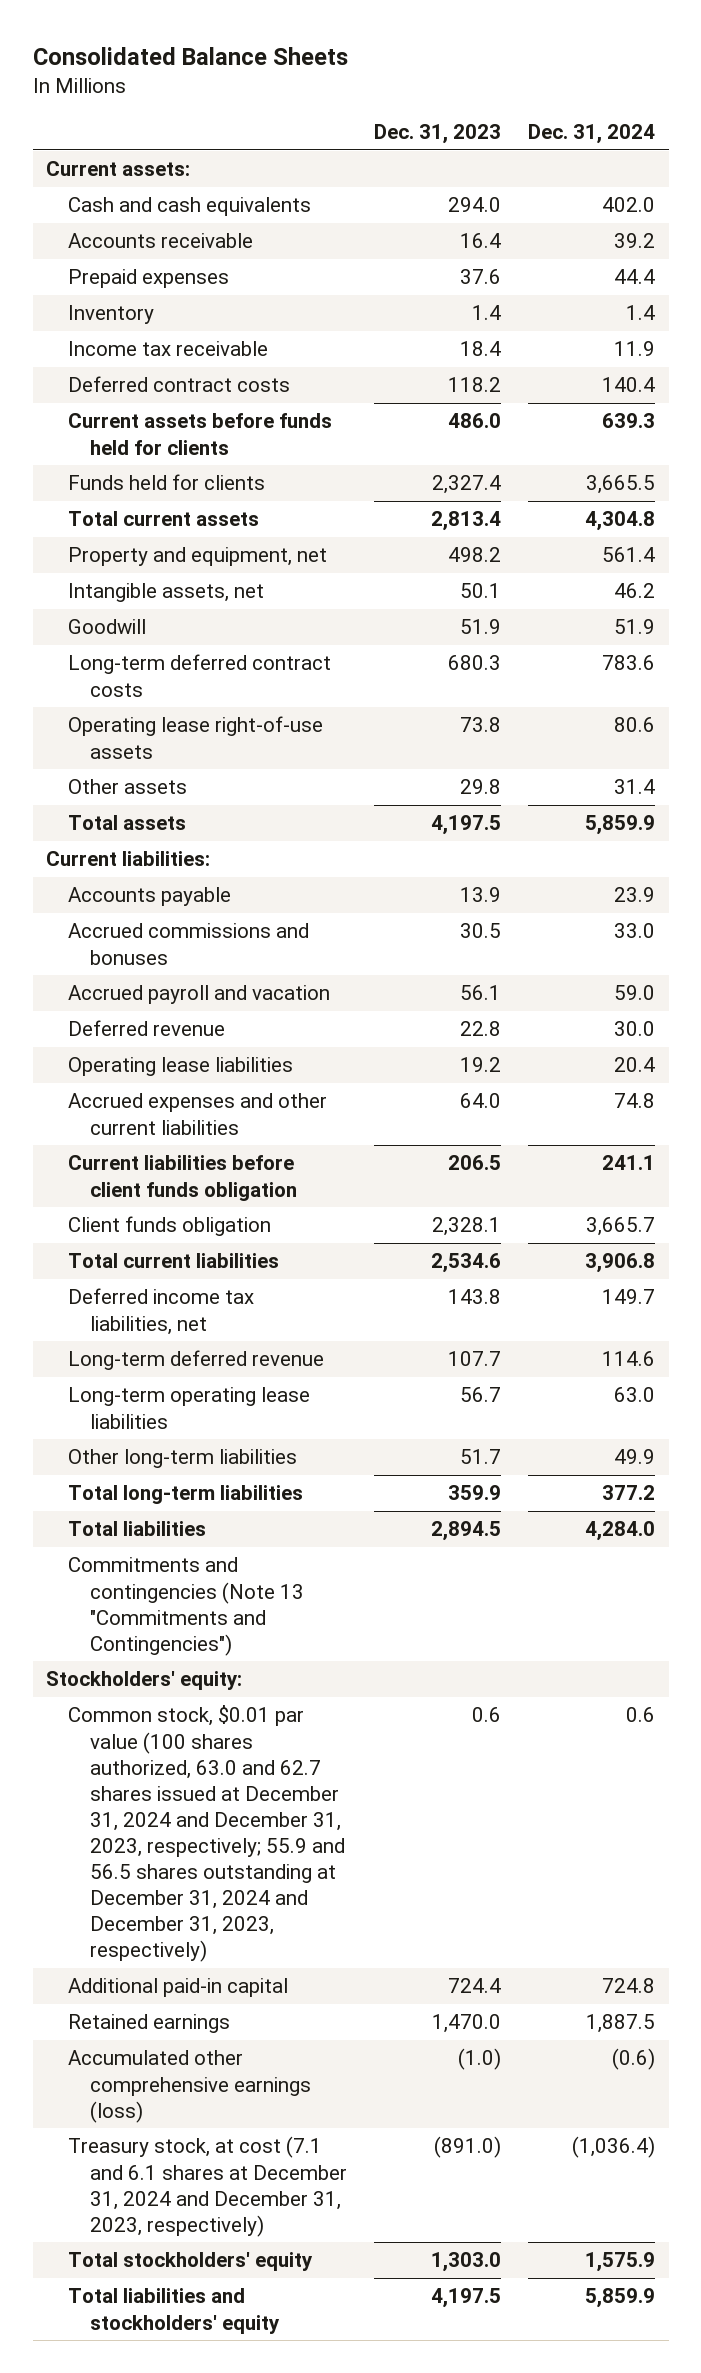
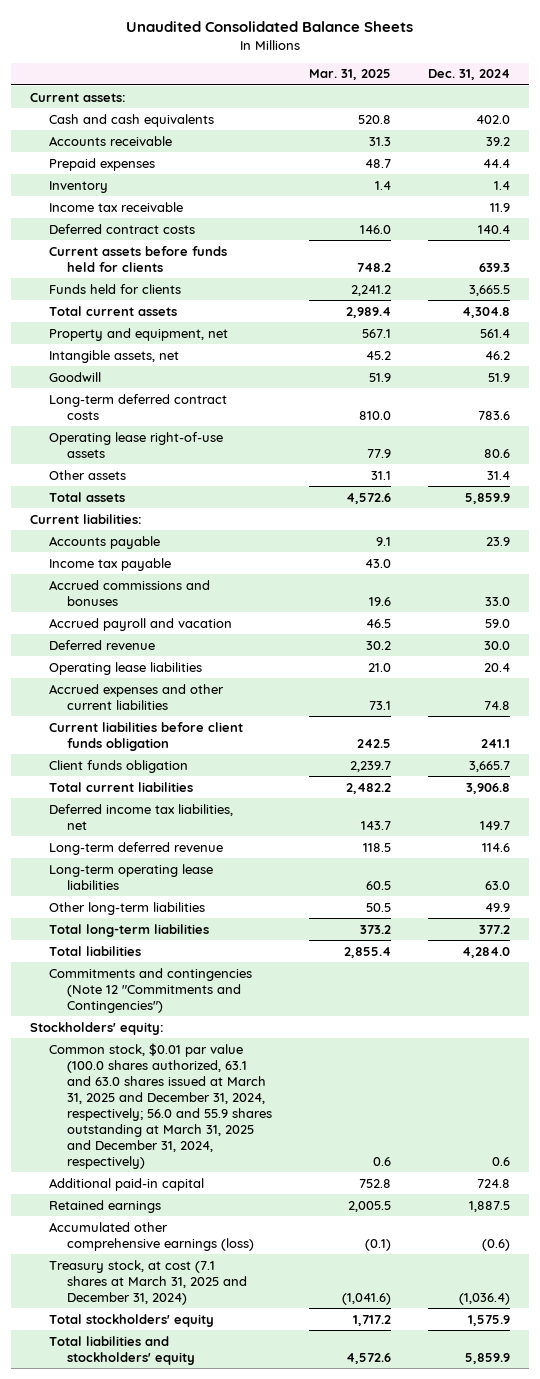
- Consolidated Balance Sheets
+ Unaudited Consolidated Balance Sheets
- | Dec. 31, 2023 | Dec. 31, 2024
+ | Mar. 31, 2025 | Dec. 31, 2024
+ Income tax payable | 43.0 |
- Commitments and contingencies (Note 13 "Commitments and Contingencies")
+ Commitments and contingencies (Note 12 "Commitments and Contingencies")
- Common stock, $0.01 par value (100 shares authorized, 63.0 and 62.7 shares issued at December 31, 2024 and December 31, 2023, respectively; 55.9 and 56.5 shares outstanding at December 31, 2024 and December 31, 2023, respectively) | 0.6 | 0.6
+ Common stock, $0.01 par value (100.0 shares authorized, 63.1 and 63.0 shares issued at March 31, 2025 and December 31, 2024, respectively; 56.0 and 55.9 shares outstanding at March 31, 2025 and December 31, 2024, respectively) | 0.6 | 0.6
- Treasury stock, at cost (7.1 and 6.1 shares at December 31, 2024 and December 31, 2023, respectively) | (891.0) | (1,036.4)
+ Treasury stock, at cost (7.1 shares at March 31, 2025 and December 31, 2024) | (1,041.6) | (1,036.4)

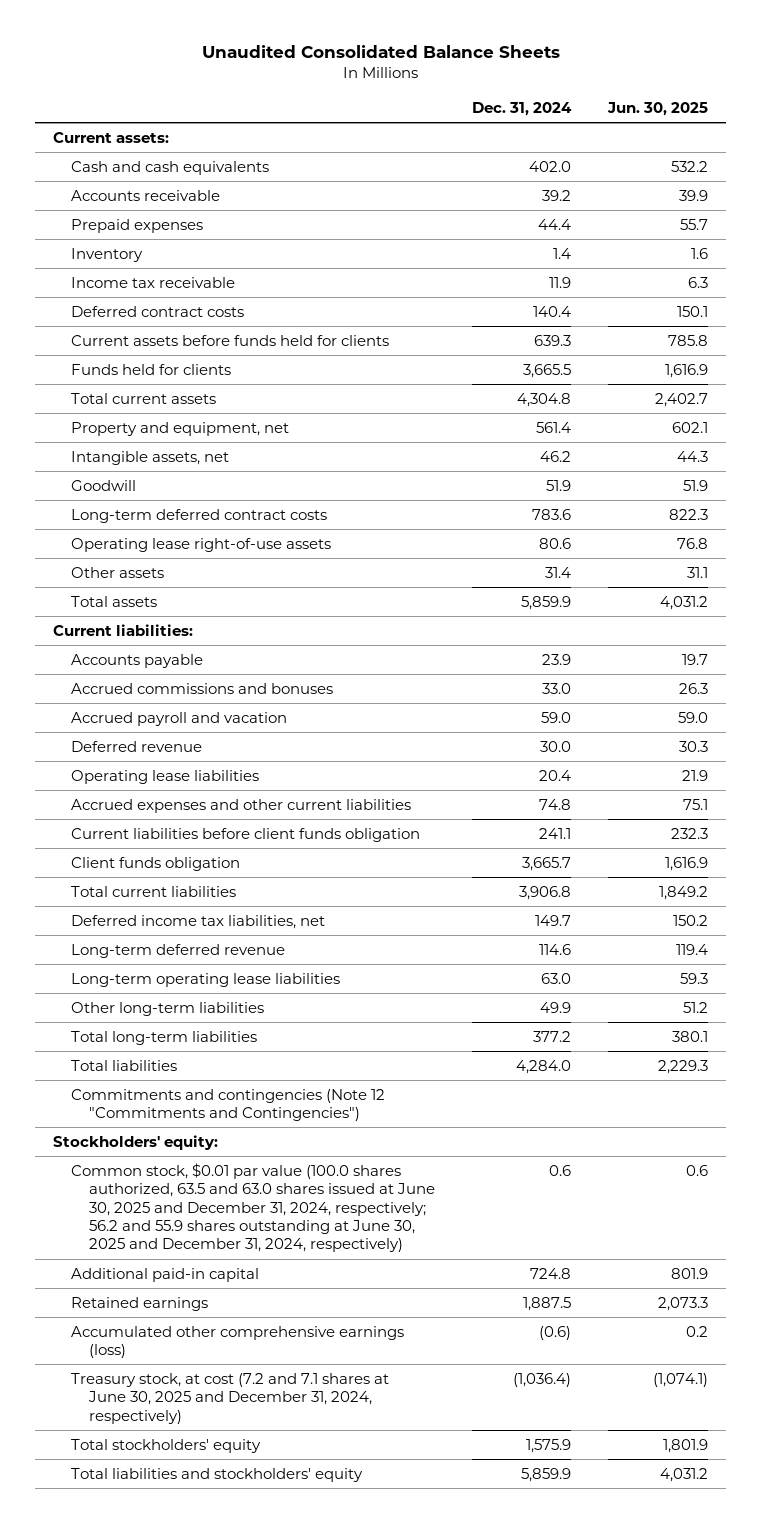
- | Mar. 31, 2025 | Dec. 31, 2024
+ | Dec. 31, 2024 | Jun. 30, 2025
- Income tax payable | 43.0 |
- Common stock, $0.01 par value (100.0 shares authorized, 63.1 and 63.0 shares issued at March 31, 2025 and December 31, 2024, respectively; 56.0 and 55.9 shares outstanding at March 31, 2025 and December 31, 2024, respectively) | 0.6 | 0.6
+ Common stock, $0.01 par value (100.0 shares authorized, 63.5 and 63.0 shares issued at June 30, 2025 and December 31, 2024, respectively; 56.2 and 55.9 shares outstanding at June 30, 2025 and December 31, 2024, respectively) | 0.6 | 0.6
- Treasury stock, at cost (7.1 shares at March 31, 2025 and December 31, 2024) | (1,041.6) | (1,036.4)
+ Treasury stock, at cost (7.2 and 7.1 shares at June 30, 2025 and December 31, 2024, respectively) | (1,036.4) | (1,074.1)

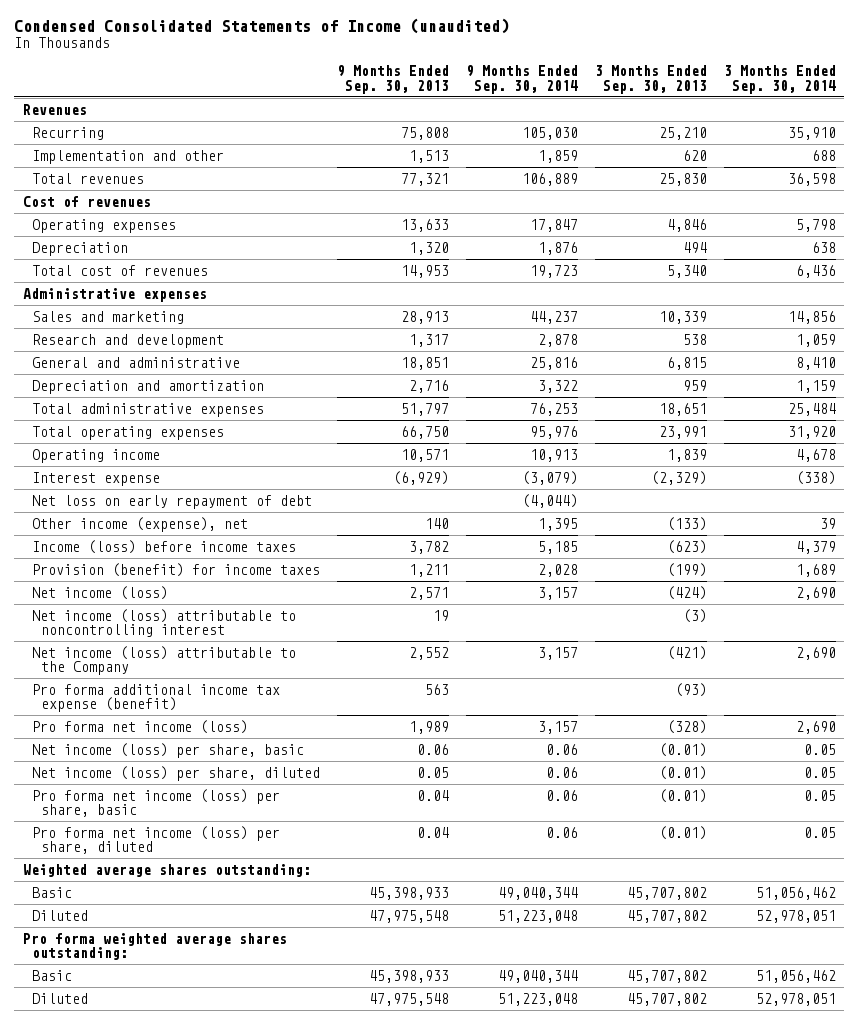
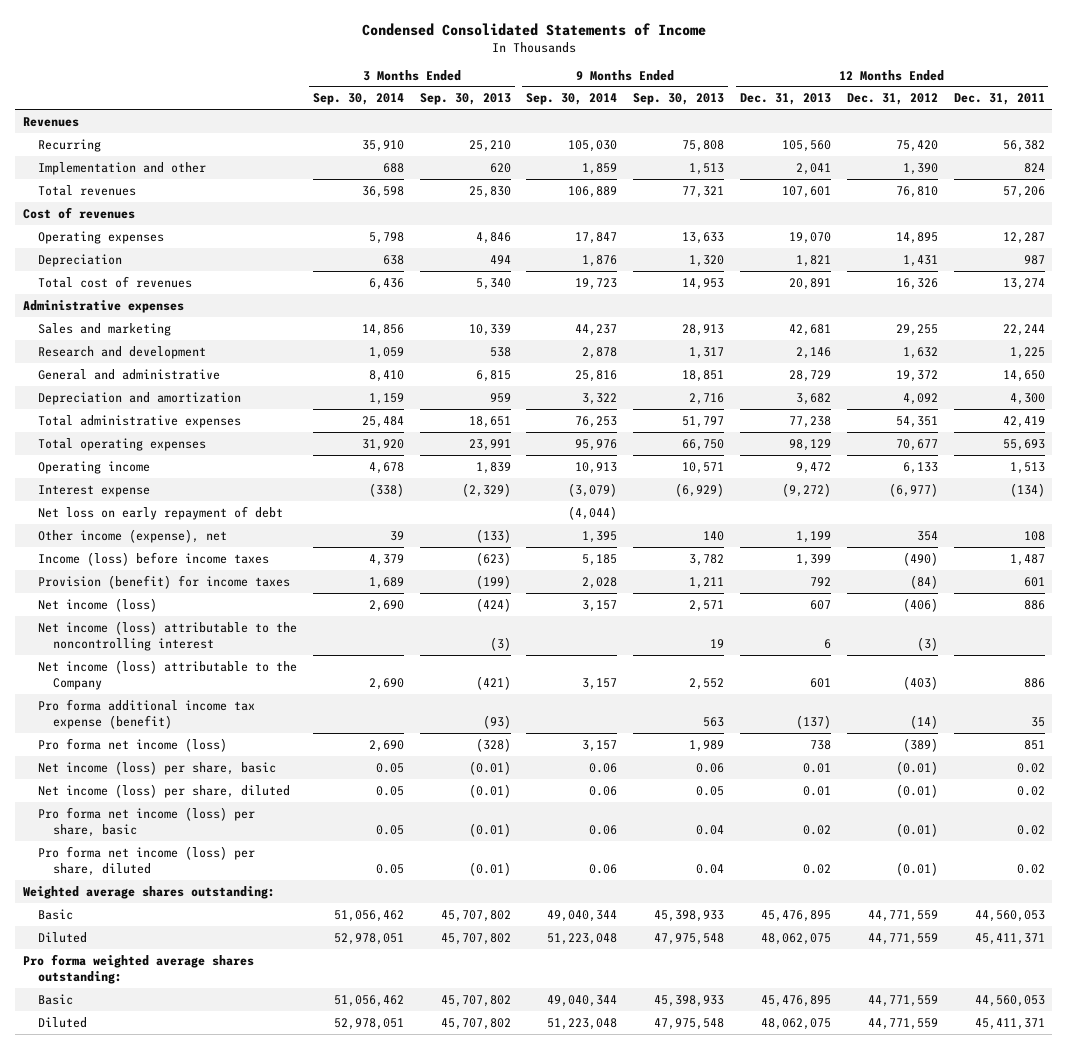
- Condensed Consolidated Statements of Income (unaudited)
+ Condensed Consolidated Statements of Income
- | 9 Months Ended Sep. 30, 2013 | 9 Months Ended Sep. 30, 2014 | 3 Months Ended Sep. 30, 2013 | 3 Months Ended Sep. 30, 2014
+ | 3 Months Ended Sep. 30, 2014 | 3 Months Ended Sep. 30, 2013 | 9 Months Ended Sep. 30, 2014 | 9 Months Ended Sep. 30, 2013 | 12 Months Ended Dec. 31, 2013 | 12 Months Ended Dec. 31, 2012 | 12 Months Ended Dec. 31, 2011
- Net income (loss) attributable to noncontrolling interest | 19 | | (3) |
+ Net income (loss) attributable to the noncontrolling interest | | (3) | | 19 | 6 | (3) |

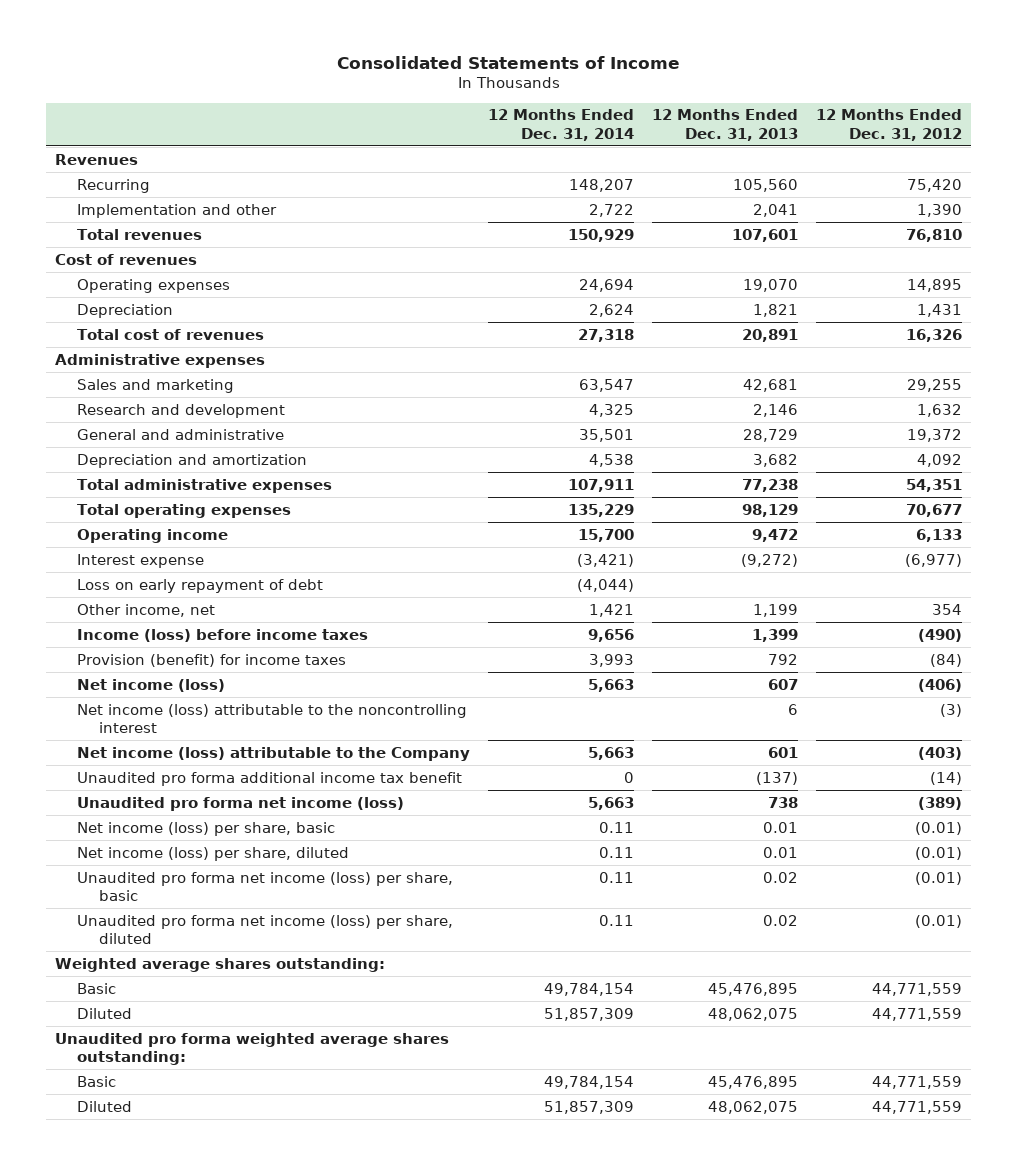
- Condensed Consolidated Statements of Income
+ Consolidated Statements of Income
- | 3 Months Ended Sep. 30, 2014 | 3 Months Ended Sep. 30, 2013 | 9 Months Ended Sep. 30, 2014 | 9 Months Ended Sep. 30, 2013 | 12 Months Ended Dec. 31, 2013 | 12 Months Ended Dec. 31, 2012 | 12 Months Ended Dec. 31, 2011
+ | 12 Months Ended Dec. 31, 2014 | 12 Months Ended Dec. 31, 2013 | 12 Months Ended Dec. 31, 2012
- Net loss on early repayment of debt | | | (4,044) | | | |
- Other income (expense), net | 39 | (133) | 1,395 | 140 | 1,199 | 354 | 108
+ Loss on early repayment of debt | (4,044) | |
+ Other income, net | 1,421 | 1,199 | 354
- Pro forma additional income tax expense (benefit) | | (93) | | 563 | (137) | (14) | 35
- Pro forma net income (loss) | 2,690 | (328) | 3,157 | 1,989 | 738 | (389) | 851
+ Unaudited pro forma additional income tax benefit | 0 | (137) | (14)
+ Unaudited pro forma net income (loss) | 5,663 | 738 | (389)
- Pro forma net income (loss) per share, basic | 0.05 | (0.01) | 0.06 | 0.04 | 0.02 | (0.01) | 0.02
- Pro forma net income (loss) per share, diluted | 0.05 | (0.01) | 0.06 | 0.04 | 0.02 | (0.01) | 0.02
+ Unaudited pro forma net income (loss) per share, basic | 0.11 | 0.02 | (0.01)
+ Unaudited pro forma net income (loss) per share, diluted | 0.11 | 0.02 | (0.01)
- Pro forma weighted average shares outstanding:
+ Unaudited pro forma weighted average shares outstanding:

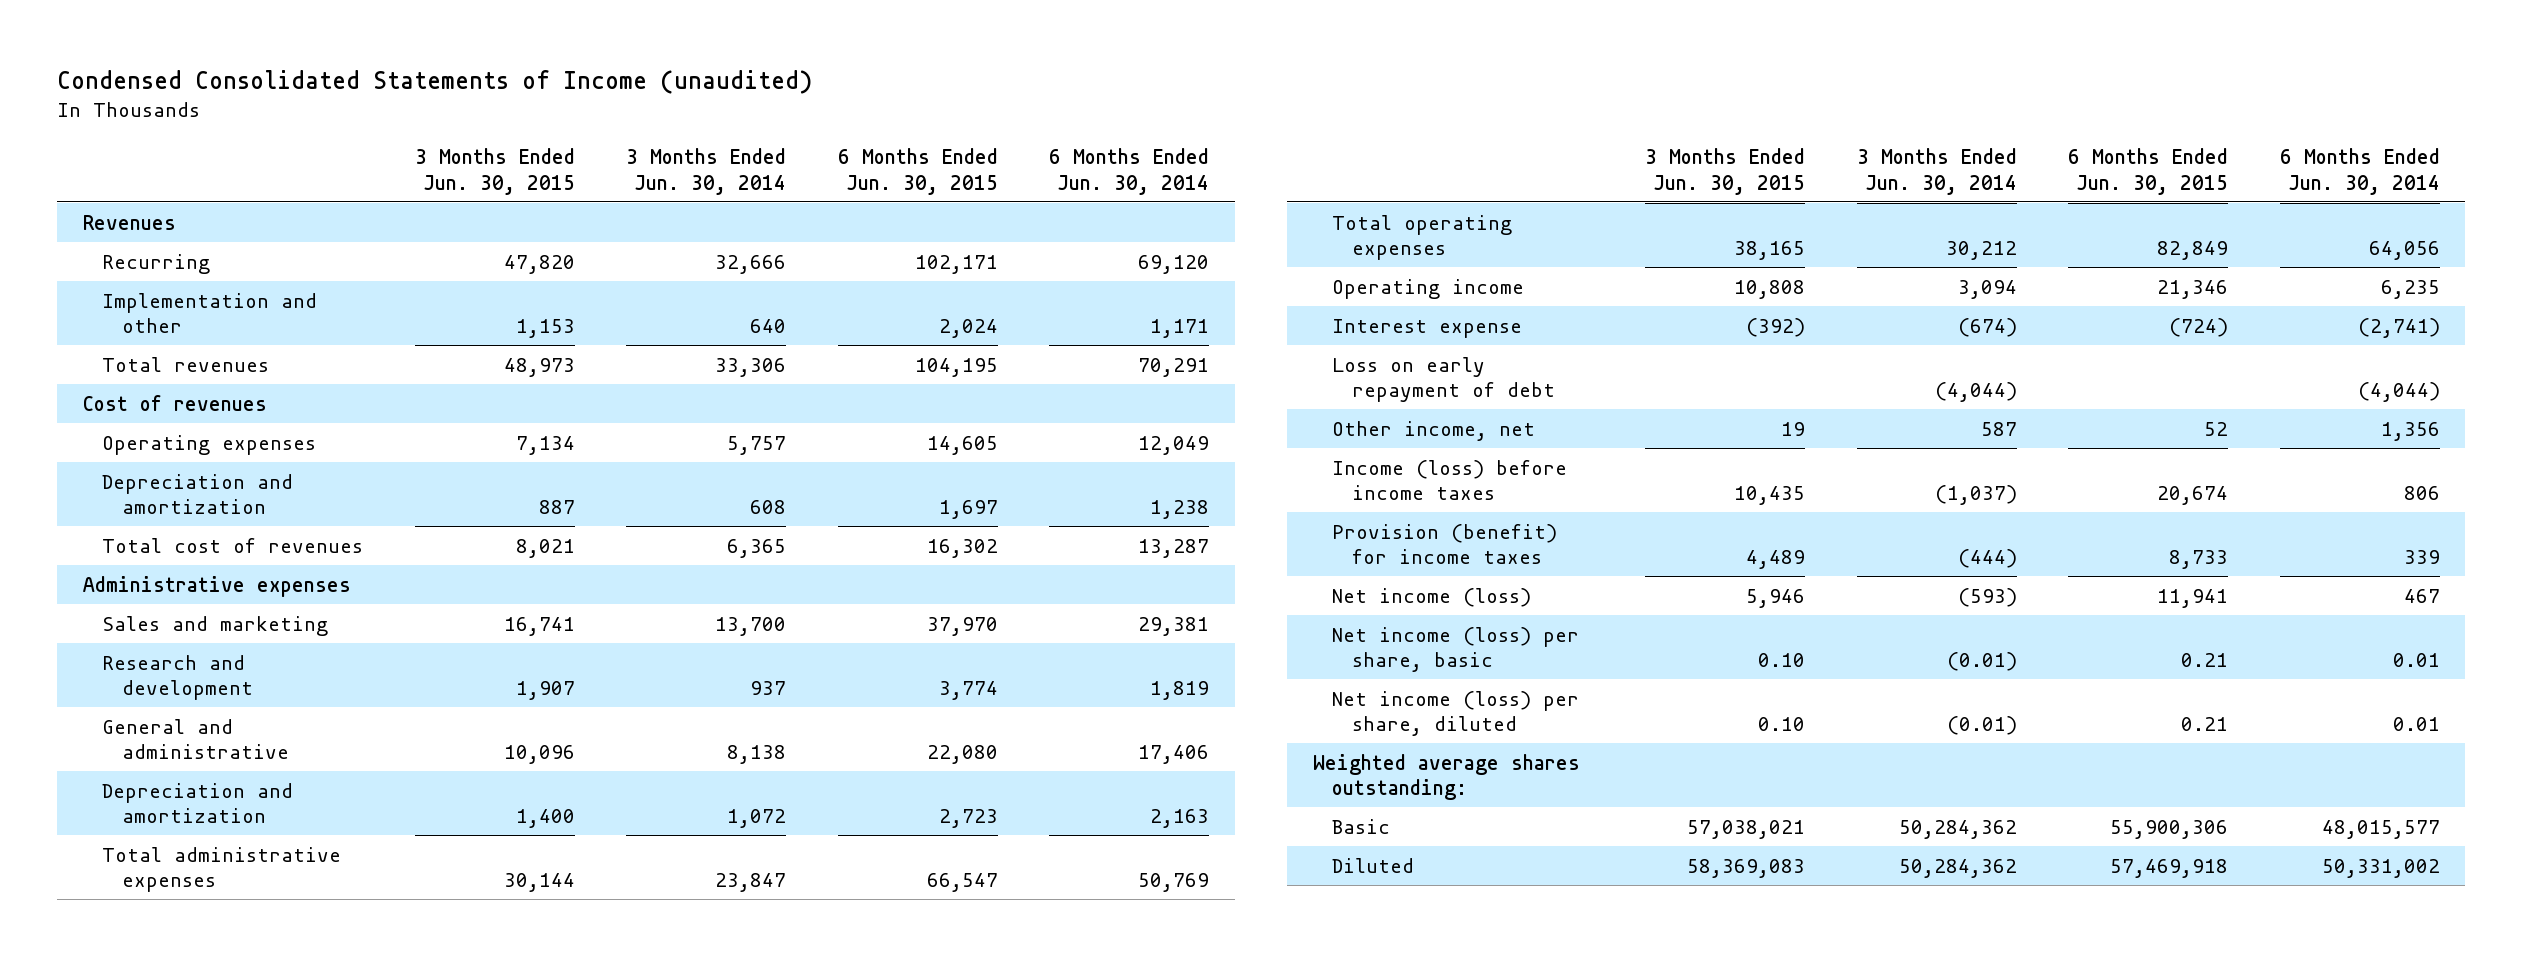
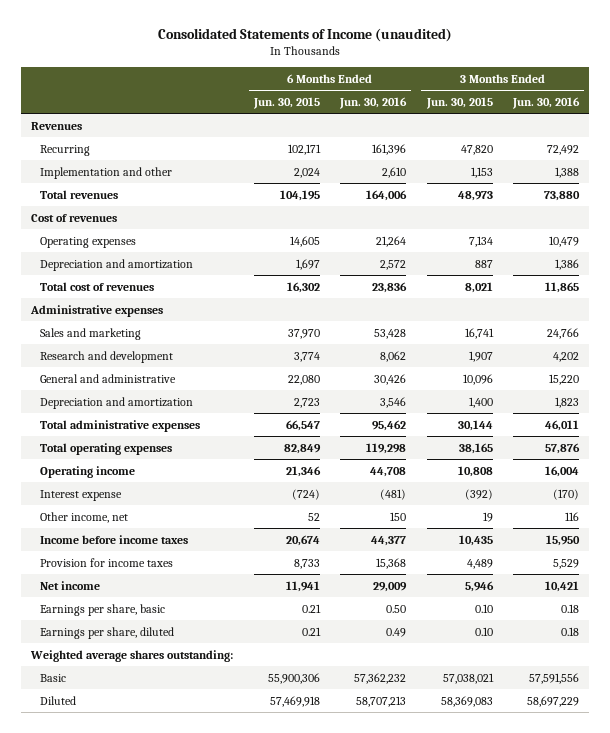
- Condensed Consolidated Statements of Income (unaudited)
+ Consolidated Statements of Income (unaudited)
- | 3 Months Ended Jun. 30, 2015 | 3 Months Ended Jun. 30, 2014 | 6 Months Ended Jun. 30, 2015 | 6 Months Ended Jun. 30, 2014
+ | 6 Months Ended Jun. 30, 2015 | 6 Months Ended Jun. 30, 2016 | 3 Months Ended Jun. 30, 2015 | 3 Months Ended Jun. 30, 2016
- Loss on early repayment of debt | | (4,044) | | (4,044)
- Income (loss) before income taxes | 10,435 | (1,037) | 20,674 | 806
- Provision (benefit) for income taxes | 4,489 | (444) | 8,733 | 339
- Net income (loss) | 5,946 | (593) | 11,941 | 467
- Net income (loss) per share, basic | 0.10 | (0.01) | 0.21 | 0.01
- Net income (loss) per share, diluted | 0.10 | (0.01) | 0.21 | 0.01
+ Income before income taxes | 20,674 | 44,377 | 10,435 | 15,950
+ Provision for income taxes | 8,733 | 15,368 | 4,489 | 5,529
+ Net income | 11,941 | 29,009 | 5,946 | 10,421
+ Earnings per share, basic | 0.21 | 0.50 | 0.10 | 0.18
+ Earnings per share, diluted | 0.21 | 0.49 | 0.10 | 0.18

